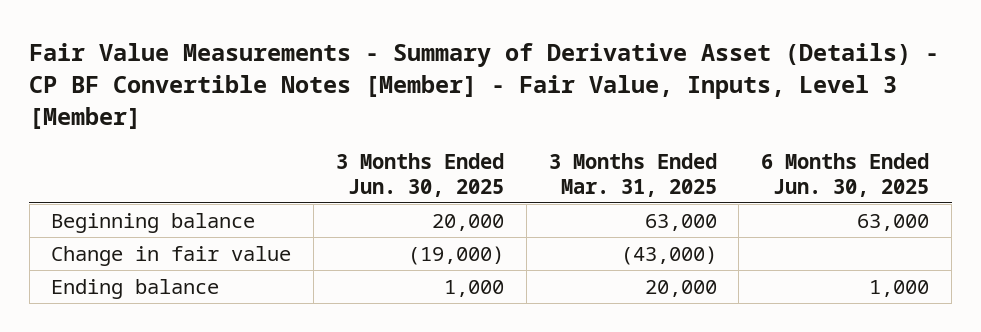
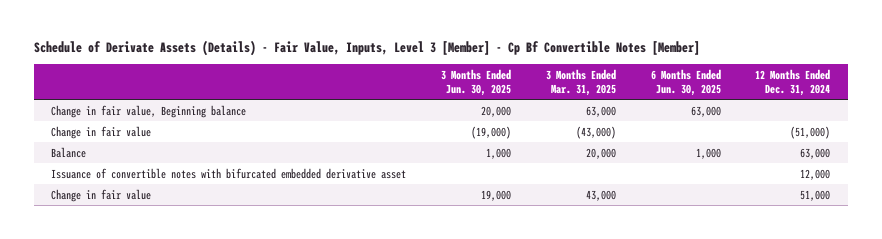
- Fair Value Measurements - Summary of Derivative Asset (Details) - CP BF Convertible Notes [Member] - Fair Value, Inputs, Level 3 [Member]
+ Schedule of Derivate Assets (Details) - Fair Value, Inputs, Level 3 [Member] - Cp Bf Convertible Notes [Member]
- | 3 Months Ended Jun. 30, 2025 | 3 Months Ended Mar. 31, 2025 | 6 Months Ended Jun. 30, 2025
+ | 3 Months Ended Jun. 30, 2025 | 3 Months Ended Mar. 31, 2025 | 6 Months Ended Jun. 30, 2025 | 12 Months Ended Dec. 31, 2024
- Beginning balance | 20,000 | 63,000 | 63,000
+ Change in fair value, Beginning balance | 20,000 | 63,000 | 63,000 |
- Ending balance | 1,000 | 20,000 | 1,000
+ Balance | 1,000 | 20,000 | 1,000 | 63,000
+ Issuance of convertible notes with bifurcated embedded derivative asset | | | | 12,000
+ Change in fair value | 19,000 | 43,000 | | 51,000

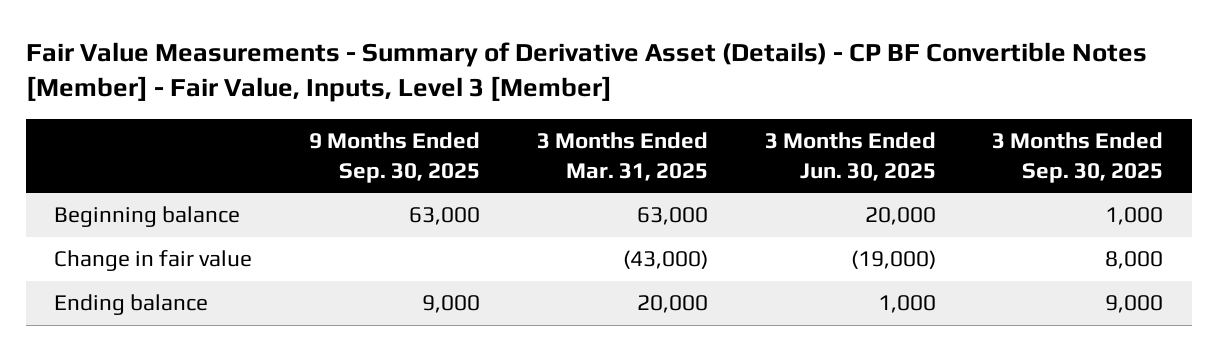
- Schedule of Derivate Assets (Details) - Fair Value, Inputs, Level 3 [Member] - Cp Bf Convertible Notes [Member]
+ Fair Value Measurements - Summary of Derivative Asset (Details) - CP BF Convertible Notes [Member] - Fair Value, Inputs, Level 3 [Member]
- | 3 Months Ended Jun. 30, 2025 | 3 Months Ended Mar. 31, 2025 | 6 Months Ended Jun. 30, 2025 | 12 Months Ended Dec. 31, 2024
+ | 9 Months Ended Sep. 30, 2025 | 3 Months Ended Mar. 31, 2025 | 3 Months Ended Jun. 30, 2025 | 3 Months Ended Sep. 30, 2025
- Change in fair value, Beginning balance | 20,000 | 63,000 | 63,000 |
+ Beginning balance | 63,000 | 63,000 | 20,000 | 1,000
- Balance | 1,000 | 20,000 | 1,000 | 63,000
- Issuance of convertible notes with bifurcated embedded derivative asset | | | | 12,000
- Change in fair value | 19,000 | 43,000 | | 51,000
+ Ending balance | 9,000 | 20,000 | 1,000 | 9,000

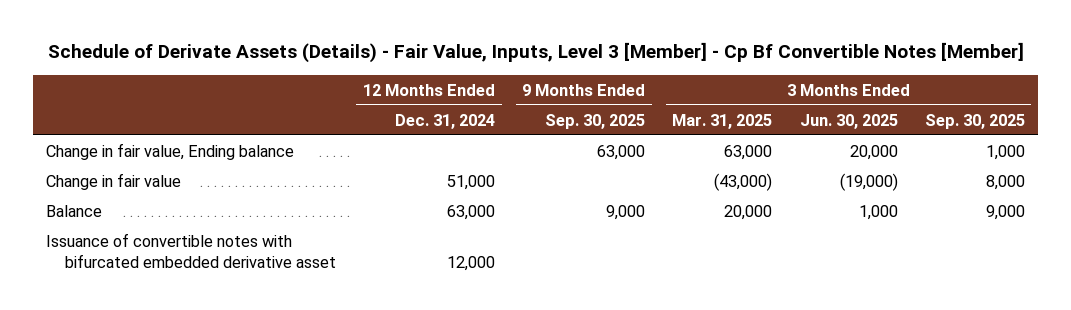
- Fair Value Measurements - Summary of Derivative Asset (Details) - CP BF Convertible Notes [Member] - Fair Value, Inputs, Level 3 [Member]
+ Schedule of Derivate Assets (Details) - Fair Value, Inputs, Level 3 [Member] - Cp Bf Convertible Notes [Member]
- | 9 Months Ended Sep. 30, 2025 | 3 Months Ended Mar. 31, 2025 | 3 Months Ended Jun. 30, 2025 | 3 Months Ended Sep. 30, 2025
+ | 12 Months Ended Dec. 31, 2024 | 9 Months Ended Sep. 30, 2025 | 3 Months Ended Mar. 31, 2025 | 3 Months Ended Jun. 30, 2025 | 3 Months Ended Sep. 30, 2025
- Beginning balance | 63,000 | 63,000 | 20,000 | 1,000
+ Change in fair value, Ending balance | | 63,000 | 63,000 | 20,000 | 1,000
- Ending balance | 9,000 | 20,000 | 1,000 | 9,000
+ Balance | 63,000 | 9,000 | 20,000 | 1,000 | 9,000
+ Issuance of convertible notes with bifurcated embedded derivative asset | 12,000 | | | |

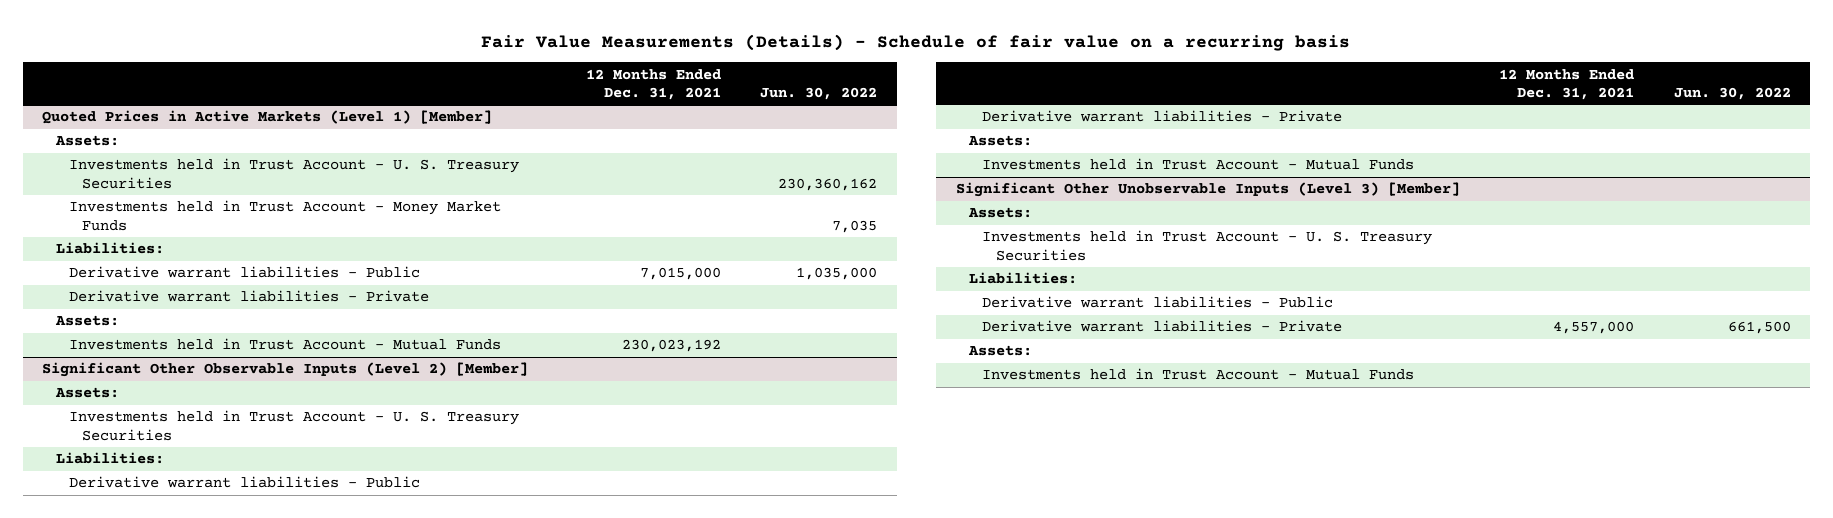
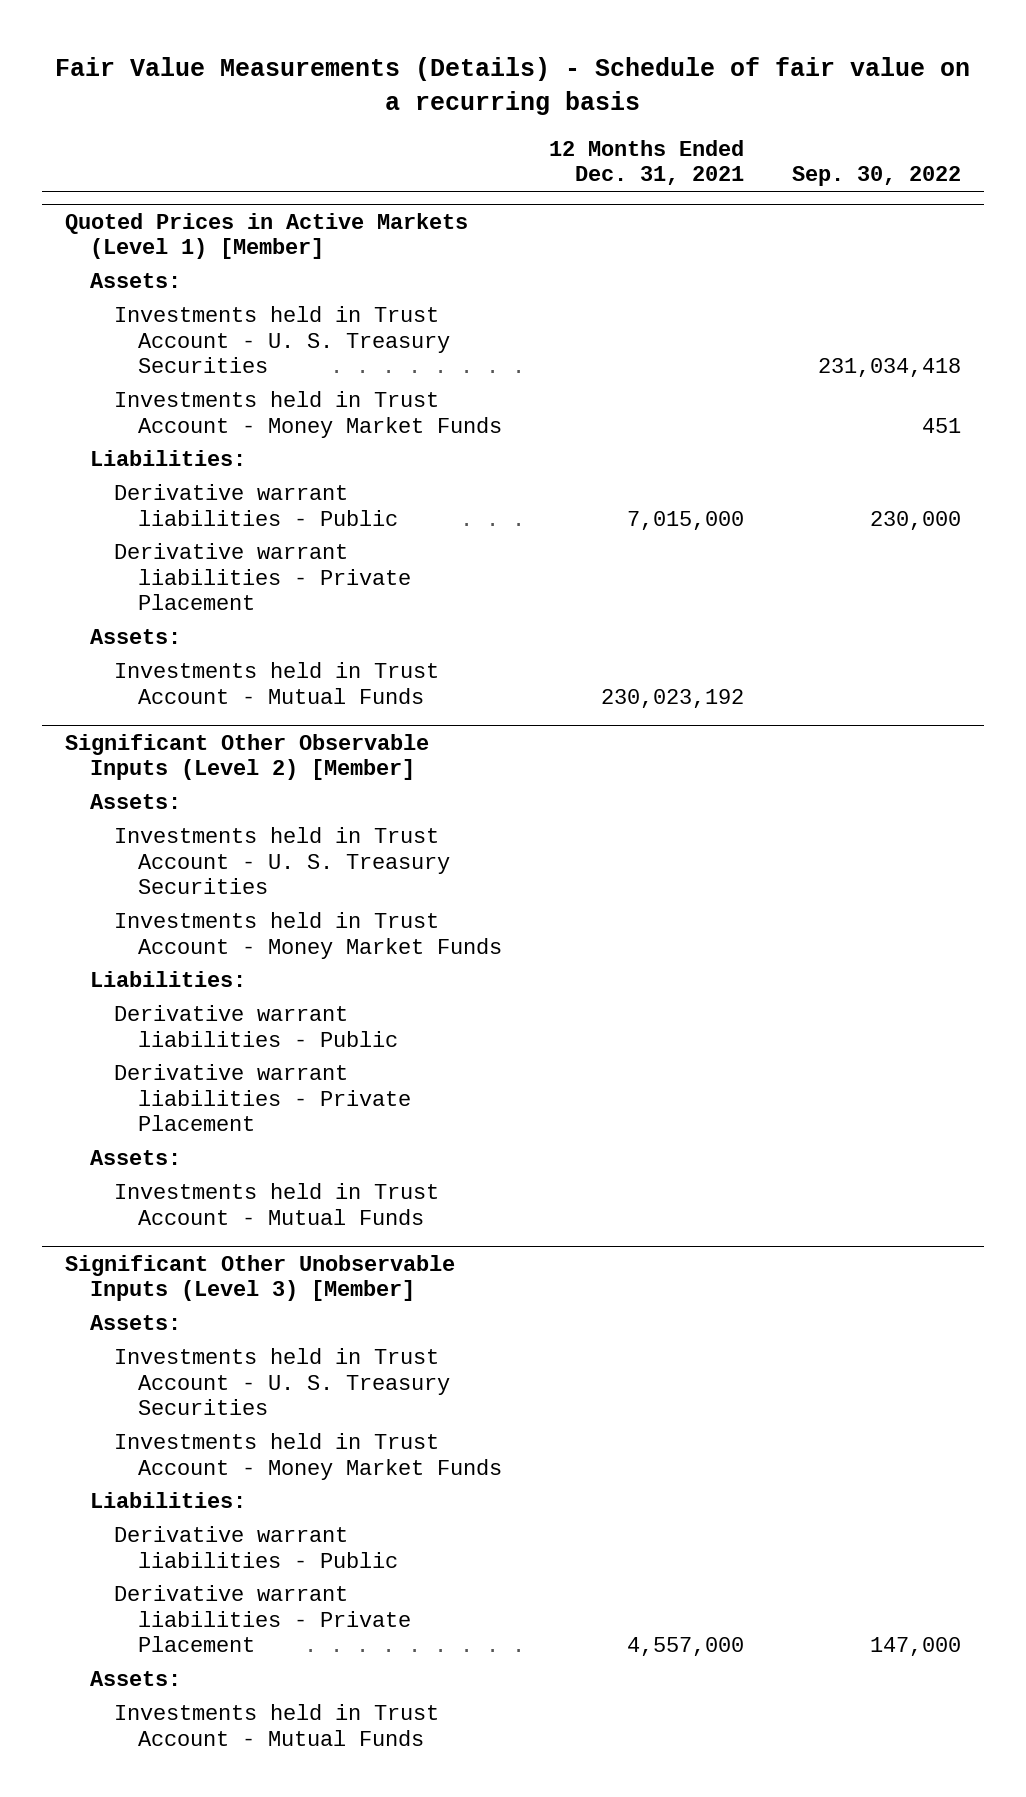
- | 12 Months Ended Dec. 31, 2021 | Jun. 30, 2022
+ | 12 Months Ended Dec. 31, 2021 | Sep. 30, 2022
@ Quoted Prices in Active Markets (Level 1) [Member]
- Derivative warrant liabilities - Private
+ Derivative warrant liabilities - Private Placement
@ Significant Other Observable Inputs (Level 2) [Member]
+ Investments held in Trust Account - Money Market Funds
- Derivative warrant liabilities - Private
+ Derivative warrant liabilities - Private Placement
@ Significant Other Unobservable Inputs (Level 3) [Member]
+ Investments held in Trust Account - Money Market Funds
- Derivative warrant liabilities - Private | 4,557,000 | 661,500
+ Derivative warrant liabilities - Private Placement | 4,557,000 | 147,000

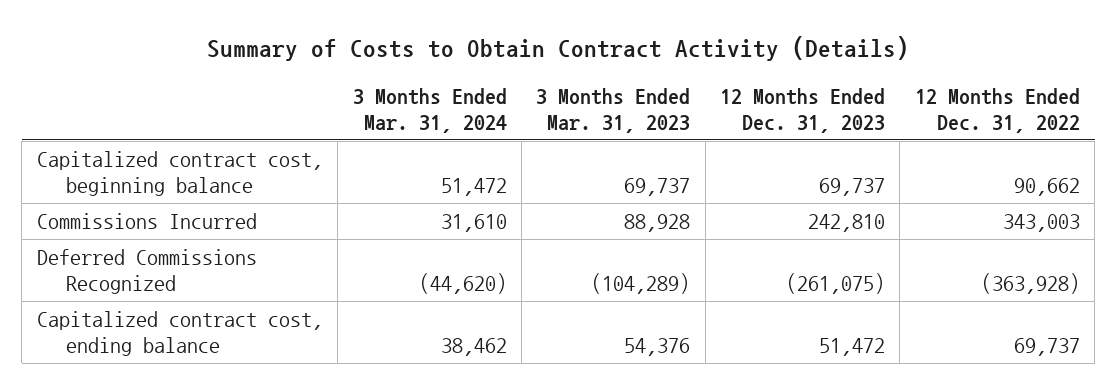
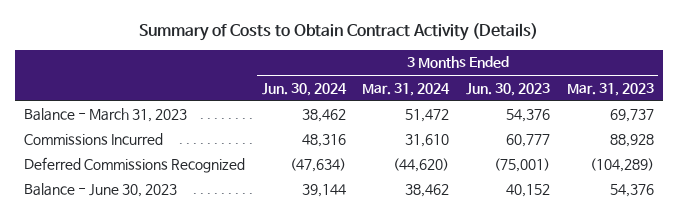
- | 3 Months Ended Mar. 31, 2024 | 3 Months Ended Mar. 31, 2023 | 12 Months Ended Dec. 31, 2023 | 12 Months Ended Dec. 31, 2022
+ | 3 Months Ended Jun. 30, 2024 | 3 Months Ended Mar. 31, 2024 | 3 Months Ended Jun. 30, 2023 | 3 Months Ended Mar. 31, 2023
- Capitalized contract cost, beginning balance | 51,472 | 69,737 | 69,737 | 90,662
+ Balance - March 31, 2023 | 38,462 | 51,472 | 54,376 | 69,737
- Capitalized contract cost, ending balance | 38,462 | 54,376 | 51,472 | 69,737
+ Balance - June 30, 2023 | 39,144 | 38,462 | 40,152 | 54,376

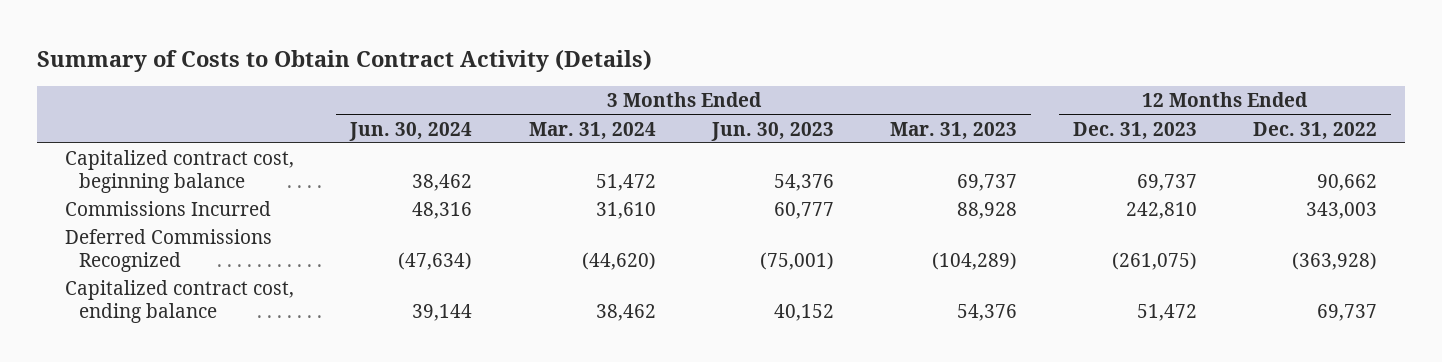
- | 3 Months Ended Jun. 30, 2024 | 3 Months Ended Mar. 31, 2024 | 3 Months Ended Jun. 30, 2023 | 3 Months Ended Mar. 31, 2023
+ | 3 Months Ended Jun. 30, 2024 | 3 Months Ended Mar. 31, 2024 | 3 Months Ended Jun. 30, 2023 | 3 Months Ended Mar. 31, 2023 | 12 Months Ended Dec. 31, 2023 | 12 Months Ended Dec. 31, 2022
- Balance - March 31, 2023 | 38,462 | 51,472 | 54,376 | 69,737
+ Capitalized contract cost, beginning balance | 38,462 | 51,472 | 54,376 | 69,737 | 69,737 | 90,662
- Balance - June 30, 2023 | 39,144 | 38,462 | 40,152 | 54,376
+ Capitalized contract cost, ending balance | 39,144 | 38,462 | 40,152 | 54,376 | 51,472 | 69,737

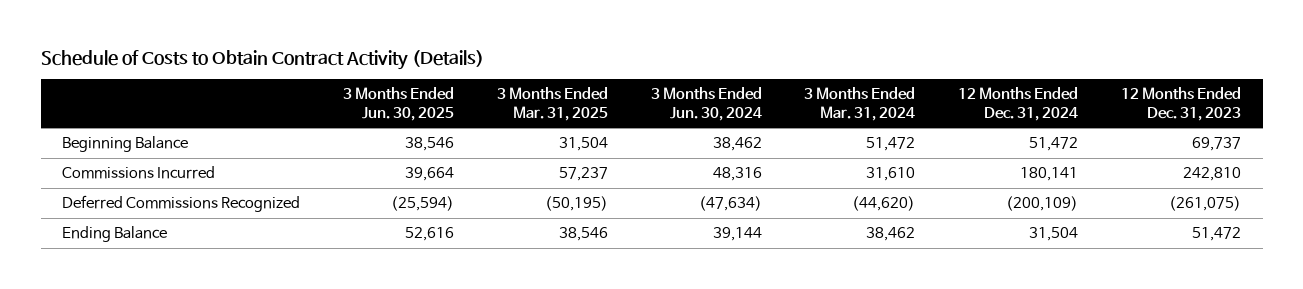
- Summary of Costs to Obtain Contract Activity (Details)
+ Schedule of Costs to Obtain Contract Activity (Details)
- | 3 Months Ended Jun. 30, 2024 | 3 Months Ended Mar. 31, 2024 | 3 Months Ended Jun. 30, 2023 | 3 Months Ended Mar. 31, 2023 | 12 Months Ended Dec. 31, 2023 | 12 Months Ended Dec. 31, 2022
+ | 3 Months Ended Jun. 30, 2025 | 3 Months Ended Mar. 31, 2025 | 3 Months Ended Jun. 30, 2024 | 3 Months Ended Mar. 31, 2024 | 12 Months Ended Dec. 31, 2024 | 12 Months Ended Dec. 31, 2023
- Capitalized contract cost, beginning balance | 38,462 | 51,472 | 54,376 | 69,737 | 69,737 | 90,662
+ Beginning Balance | 38,546 | 31,504 | 38,462 | 51,472 | 51,472 | 69,737
- Capitalized contract cost, ending balance | 39,144 | 38,462 | 40,152 | 54,376 | 51,472 | 69,737
+ Ending Balance | 52,616 | 38,546 | 39,144 | 38,462 | 31,504 | 51,472

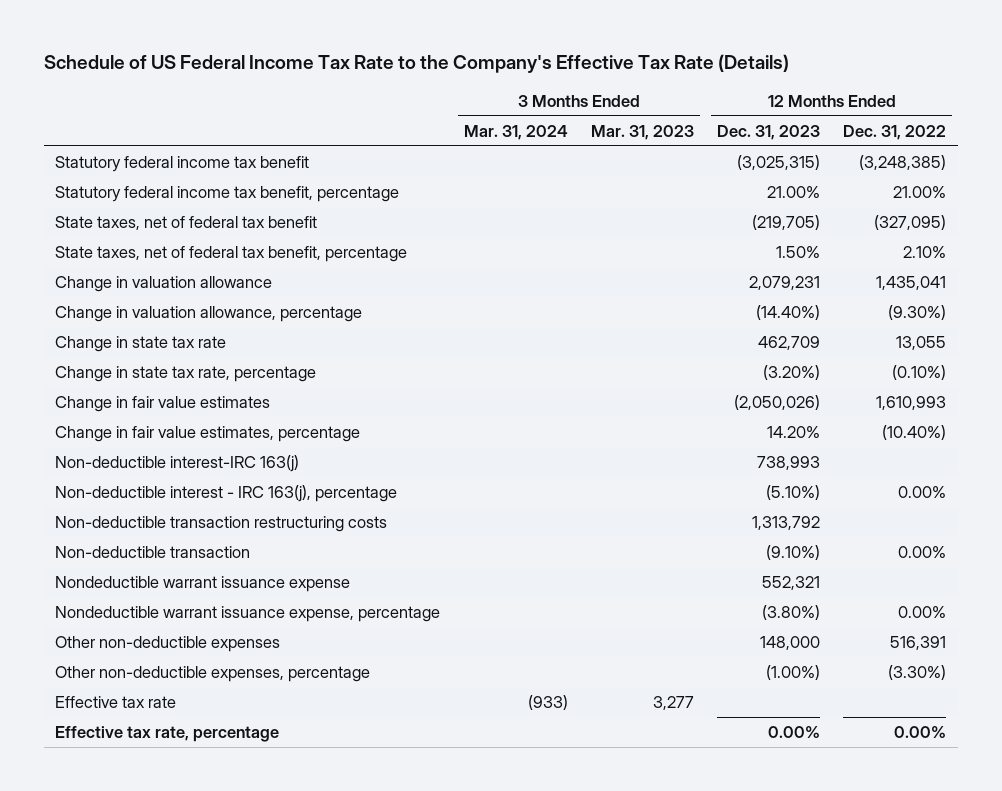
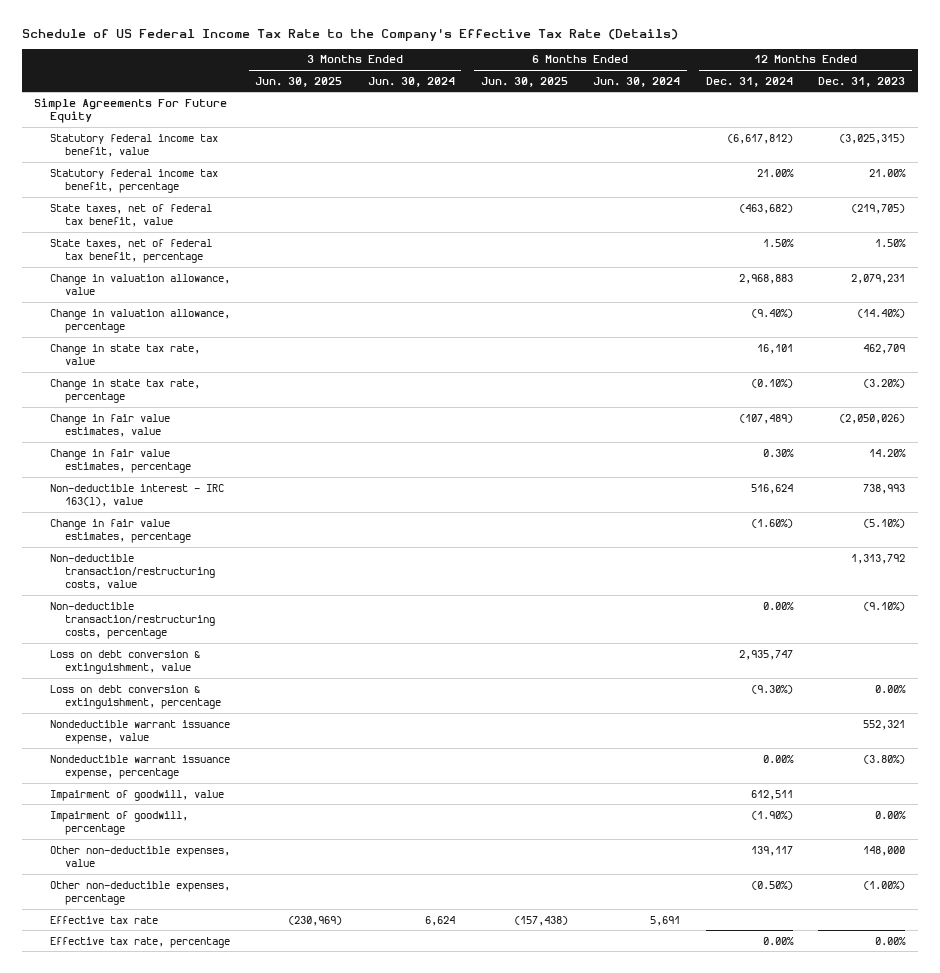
- | 3 Months Ended Mar. 31, 2024 | 3 Months Ended Mar. 31, 2023 | 12 Months Ended Dec. 31, 2023 | 12 Months Ended Dec. 31, 2022
+ | 3 Months Ended Jun. 30, 2025 | 3 Months Ended Jun. 30, 2024 | 6 Months Ended Jun. 30, 2025 | 6 Months Ended Jun. 30, 2024 | 12 Months Ended Dec. 31, 2024 | 12 Months Ended Dec. 31, 2023
- Statutory federal income tax benefit | | | (3,025,315) | (3,248,385)
+ Simple Agreements For Future Equity
+ Statutory federal income tax benefit, value | | | | | (6,617,812) | (3,025,315)
- State taxes, net of federal tax benefit | | | (219,705) | (327,095)
+ State taxes, net of federal tax benefit, value | | | | | (463,682) | (219,705)
- Change in valuation allowance | | | 2,079,231 | 1,435,041
+ Change in valuation allowance, value | | | | | 2,968,883 | 2,079,231
- Change in state tax rate | | | 462,709 | 13,055
+ Change in state tax rate, value | | | | | 16,101 | 462,709
- Change in fair value estimates | | | (2,050,026) | 1,610,993
+ Change in fair value estimates, value | | | | | (107,489) | (2,050,026)
- Non-deductible interest-IRC 163(j) | | | 738,993 |
- Non-deductible interest - IRC 163(j), percentage | | | (5.10%) | 0.00%
- Non-deductible transaction restructuring costs | | | 1,313,792 |
- Non-deductible transaction | | | (9.10%) | 0.00%
- Nondeductible warrant issuance expense | | | 552,321 |
+ Non-deductible interest - IRC 163(l), value | | | | | 516,624 | 738,993
+ Change in fair value estimates, percentage | | | | | (1.60%) | (5.10%)
+ Non-deductible transaction/restructuring costs, value | | | | | | 1,313,792
+ Non-deductible transaction/restructuring costs, percentage | | | | | 0.00% | (9.10%)
+ Loss on debt conversion & extinguishment, value | | | | | 2,935,747 |
+ Loss on debt conversion & extinguishment, percentage | | | | | (9.30%) | 0.00%
+ Nondeductible warrant issuance expense, value | | | | | | 552,321
- Other non-deductible expenses | | | 148,000 | 516,391
+ Impairment of goodwill, value | | | | | 612,511 |
+ Impairment of goodwill, percentage | | | | | (1.90%) | 0.00%
+ Other non-deductible expenses, value | | | | | 139,117 | 148,000

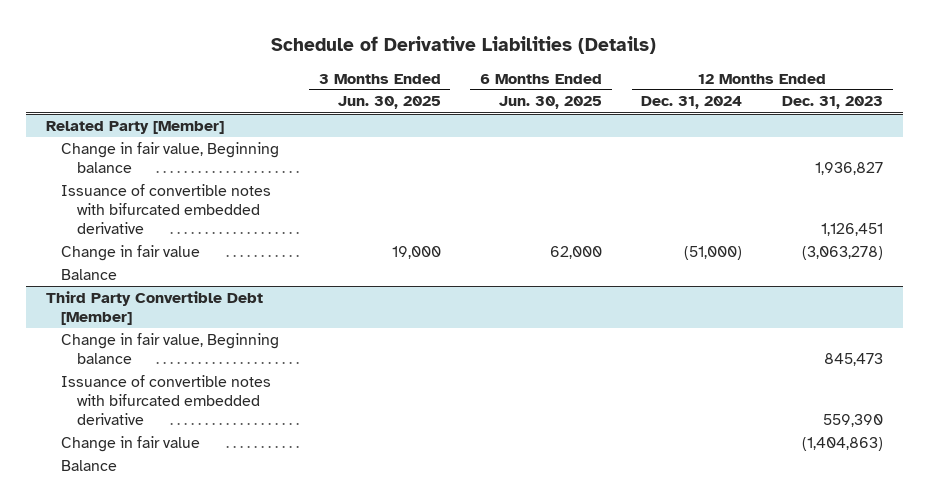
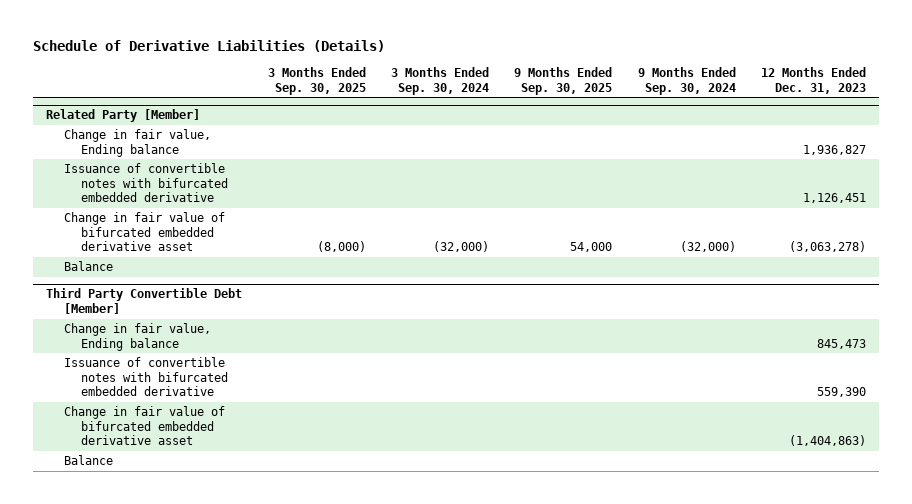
- | 3 Months Ended Jun. 30, 2025 | 6 Months Ended Jun. 30, 2025 | 12 Months Ended Dec. 31, 2024 | 12 Months Ended Dec. 31, 2023
+ | 3 Months Ended Sep. 30, 2025 | 3 Months Ended Sep. 30, 2024 | 9 Months Ended Sep. 30, 2025 | 9 Months Ended Sep. 30, 2024 | 12 Months Ended Dec. 31, 2023
@ Related Party [Member]
- Change in fair value, Beginning balance | | | | 1,936,827
+ Change in fair value, Ending balance | | | | | 1,936,827
- Change in fair value | 19,000 | 62,000 | (51,000) | (3,063,278)
+ Change in fair value of bifurcated embedded derivative asset | (8,000) | (32,000) | 54,000 | (32,000) | (3,063,278)
@ Third Party Convertible Debt [Member]
- Change in fair value, Beginning balance | | | | 845,473
+ Change in fair value, Ending balance | | | | | 845,473
- Change in fair value | | | | (1,404,863)
+ Change in fair value of bifurcated embedded derivative asset | | | | | (1,404,863)

